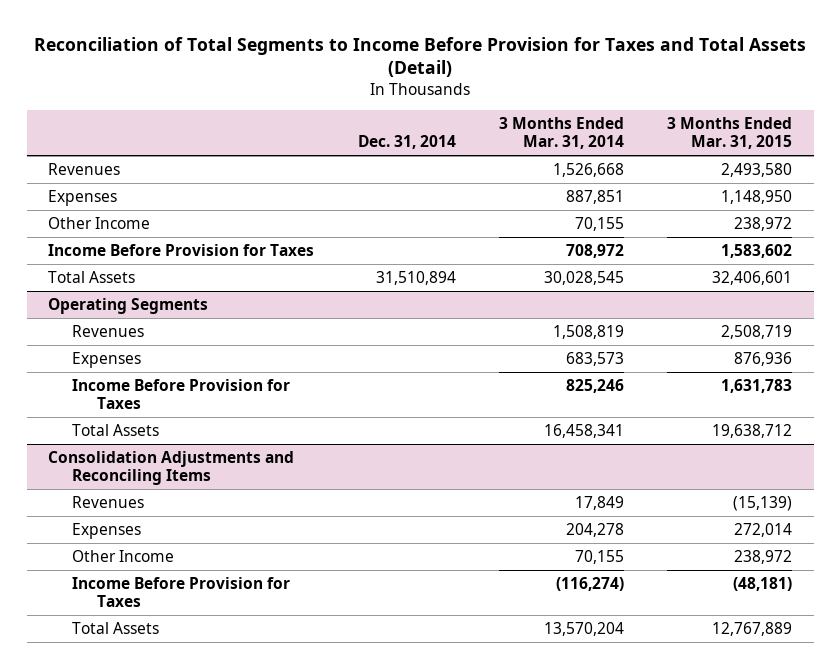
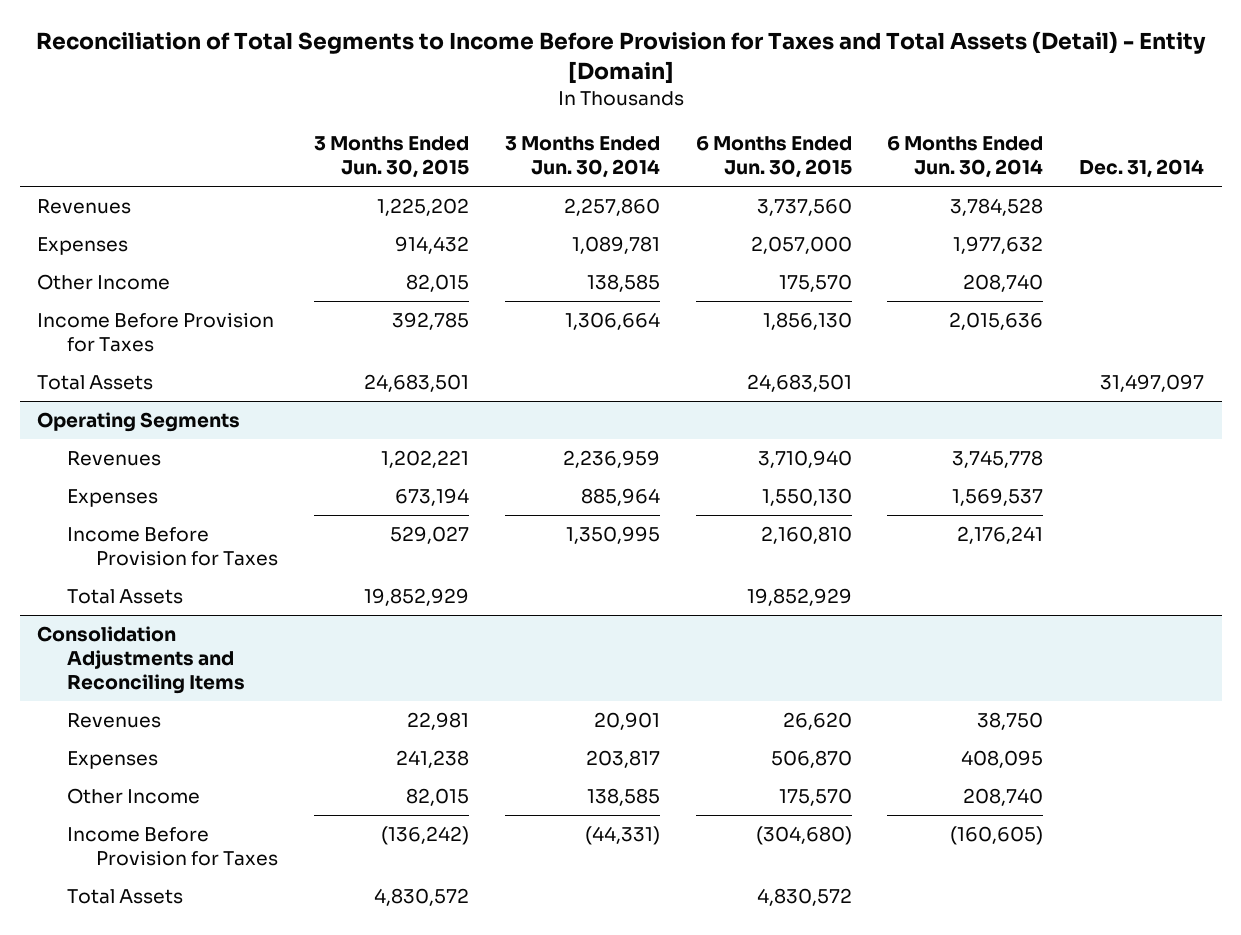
- Reconciliation of Total Segments to Income Before Provision for Taxes and Total Assets (Detail)
+ Reconciliation of Total Segments to Income Before Provision for Taxes and Total Assets (Detail) - Entity [Domain]
- | Dec. 31, 2014 | 3 Months Ended Mar. 31, 2014 | 3 Months Ended Mar. 31, 2015
+ | 3 Months Ended Jun. 30, 2015 | 3 Months Ended Jun. 30, 2014 | 6 Months Ended Jun. 30, 2015 | 6 Months Ended Jun. 30, 2014 | Dec. 31, 2014
- Total Assets | 31,510,894 | 30,028,545 | 32,406,601
+ Total Assets | 24,683,501 | | 24,683,501 | | 31,497,097

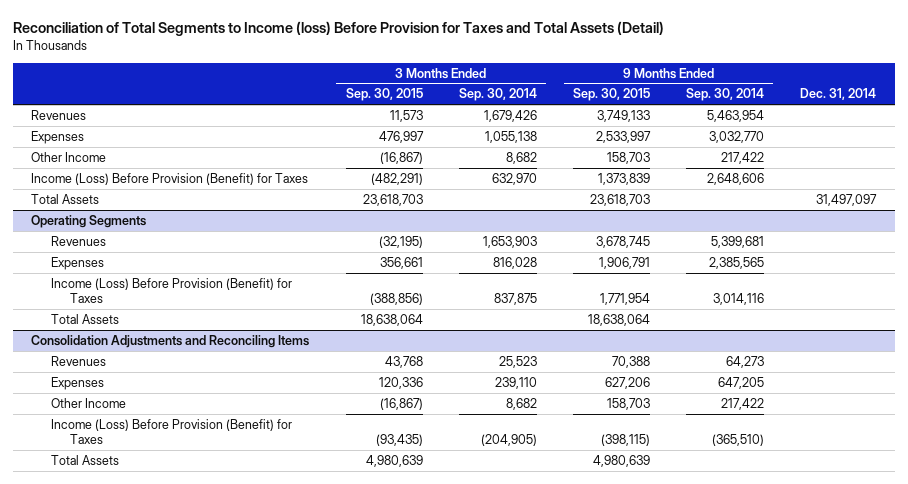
- Reconciliation of Total Segments to Income Before Provision for Taxes and Total Assets (Detail) - Entity [Domain]
+ Reconciliation of Total Segments to Income (loss) Before Provision for Taxes and Total Assets (Detail)
- | 3 Months Ended Jun. 30, 2015 | 3 Months Ended Jun. 30, 2014 | 6 Months Ended Jun. 30, 2015 | 6 Months Ended Jun. 30, 2014 | Dec. 31, 2014
+ | 3 Months Ended Sep. 30, 2015 | 3 Months Ended Sep. 30, 2014 | 9 Months Ended Sep. 30, 2015 | 9 Months Ended Sep. 30, 2014 | Dec. 31, 2014
- Income Before Provision for Taxes | 392,785 | 1,306,664 | 1,856,130 | 2,015,636 |
+ Income (Loss) Before Provision (Benefit) for Taxes | (482,291) | 632,970 | 1,373,839 | 2,648,606 |
@ Operating Segments
- Income Before Provision for Taxes | 529,027 | 1,350,995 | 2,160,810 | 2,176,241 |
+ Income (Loss) Before Provision (Benefit) for Taxes | (388,856) | 837,875 | 1,771,954 | 3,014,116 |
@ Consolidation Adjustments and Reconciling Items
- Income Before Provision for Taxes | (136,242) | (44,331) | (304,680) | (160,605) |
+ Income (Loss) Before Provision (Benefit) for Taxes | (93,435) | (204,905) | (398,115) | (365,510) |

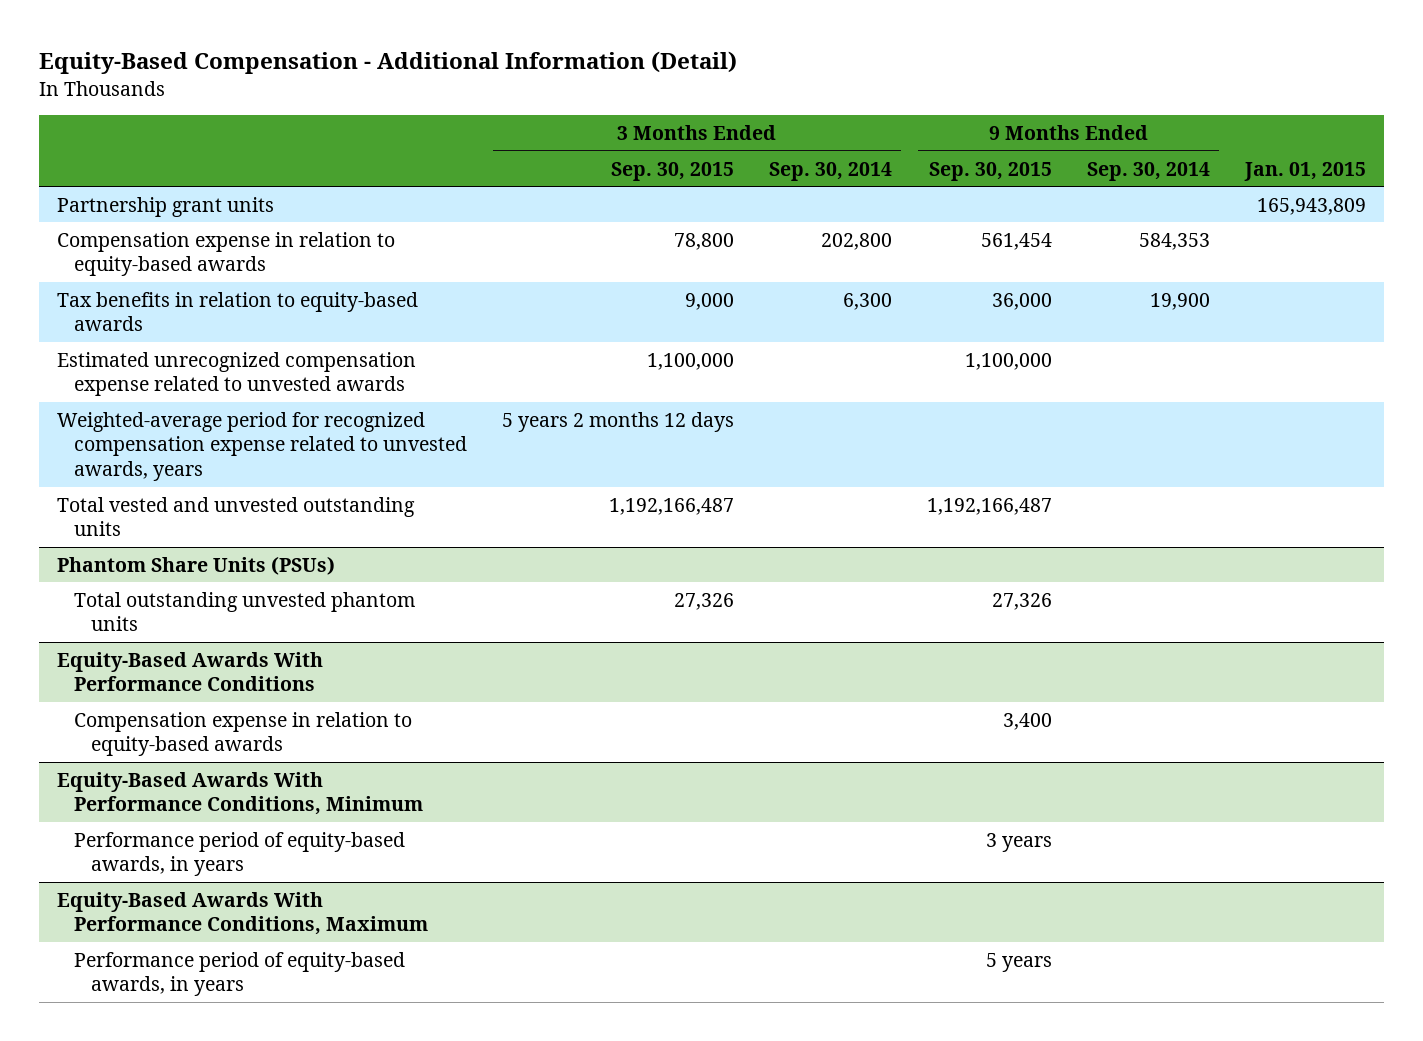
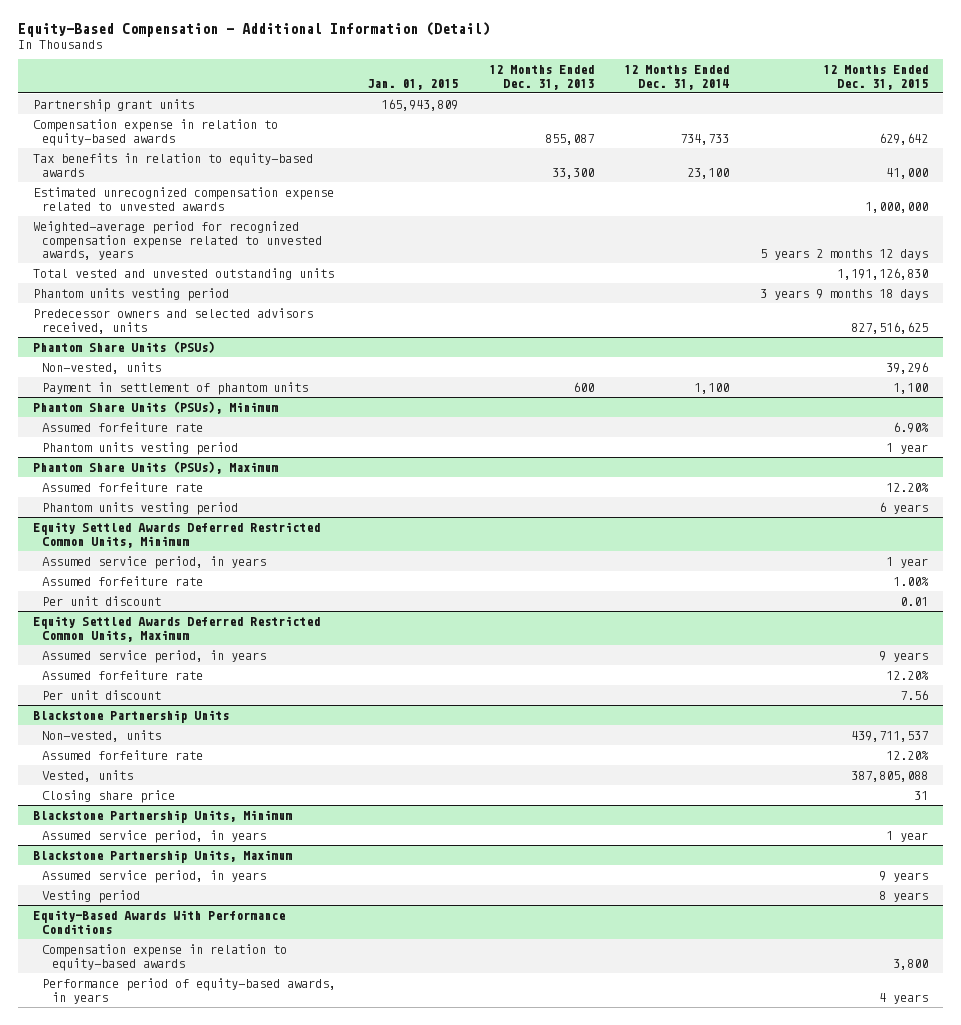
- | 3 Months Ended Sep. 30, 2015 | 3 Months Ended Sep. 30, 2014 | 9 Months Ended Sep. 30, 2015 | 9 Months Ended Sep. 30, 2014 | Jan. 01, 2015
+ | Jan. 01, 2015 | 12 Months Ended Dec. 31, 2013 | 12 Months Ended Dec. 31, 2014 | 12 Months Ended Dec. 31, 2015
+ Phantom units vesting period | | | | 3 years 9 months 18 days
+ Predecessor owners and selected advisors received, units | | | | 827,516,625
@ Phantom Share Units (PSUs)
- Total outstanding unvested phantom units | 27,326 | | 27,326 | |
+ Non-vested, units | | | | 39,296
+ Payment in settlement of phantom units | | 600 | 1,100 | 1,100
+ Phantom Share Units (PSUs), Minimum
+ Assumed forfeiture rate | | | | 6.90%
+ Phantom units vesting period | | | | 1 year
+ Phantom Share Units (PSUs), Maximum
+ Assumed forfeiture rate | | | | 12.20%
+ Phantom units vesting period | | | | 6 years
+ Equity Settled Awards Deferred Restricted Common Units, Minimum
+ Assumed service period, in years | | | | 1 year
+ Assumed forfeiture rate | | | | 1.00%
+ Per unit discount | | | | 0.01
+ Equity Settled Awards Deferred Restricted Common Units, Maximum
+ Assumed service period, in years | | | | 9 years
+ Assumed forfeiture rate | | | | 12.20%
+ Per unit discount | | | | 7.56
+ Blackstone Partnership Units
+ Non-vested, units | | | | 439,711,537
+ Assumed forfeiture rate | | | | 12.20%
+ Vested, units | | | | 387,805,088
+ Closing share price | | | | 31
+ Blackstone Partnership Units, Minimum
+ Assumed service period, in years | | | | 1 year
+ Blackstone Partnership Units, Maximum
+ Assumed service period, in years | | | | 9 years
+ Vesting period | | | | 8 years
- Equity-Based Awards With Performance Conditions, Minimum
- Performance period of equity-based awards, in years | | | 3 years | |
- Equity-Based Awards With Performance Conditions, Maximum
- Performance period of equity-based awards, in years | | | 5 years | |
@ Equity-Based Awards With Performance Conditions
+ Performance period of equity-based awards, in years | | | | 4 years

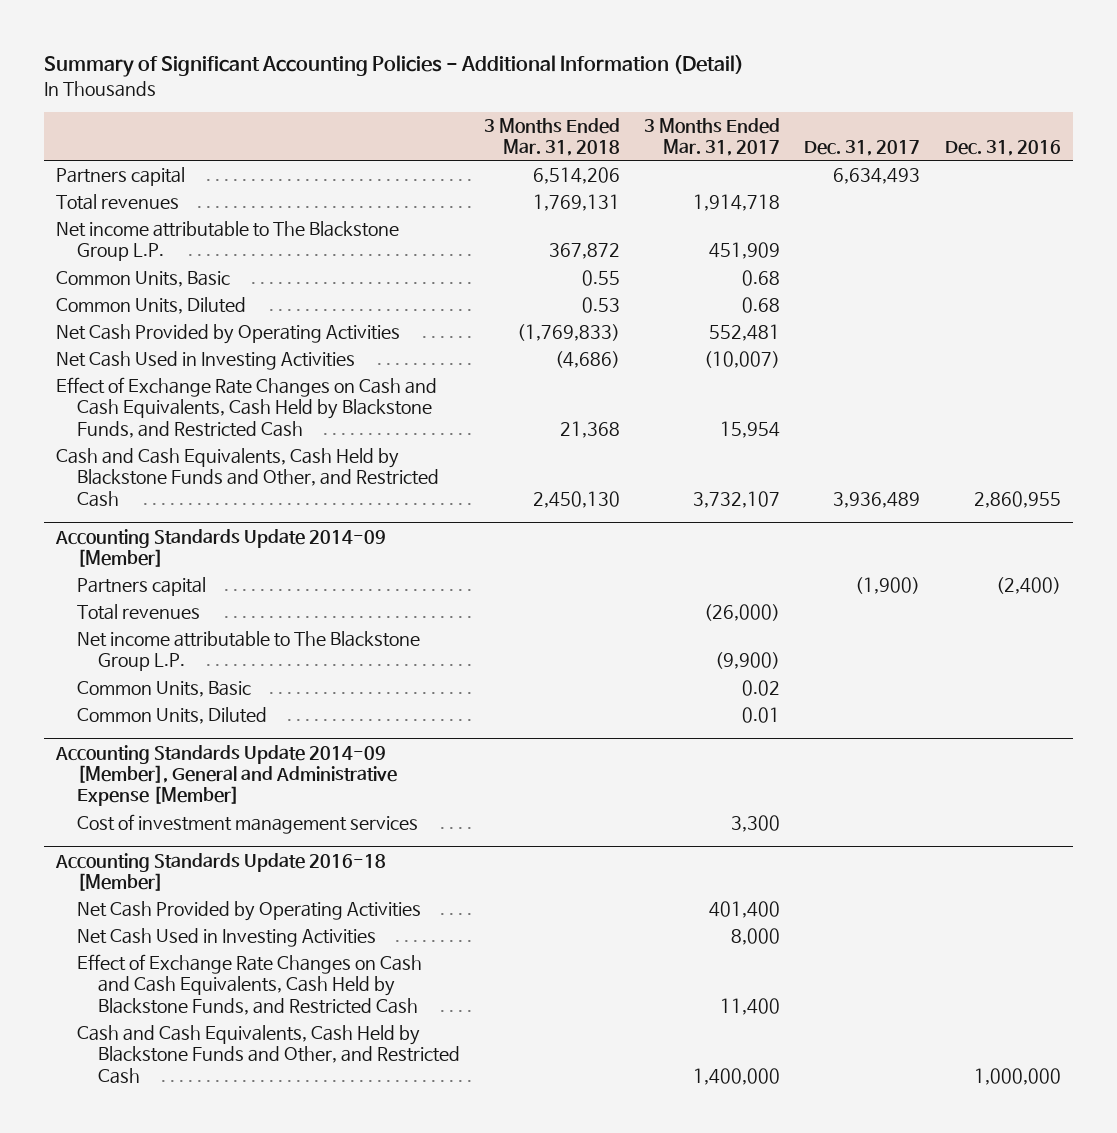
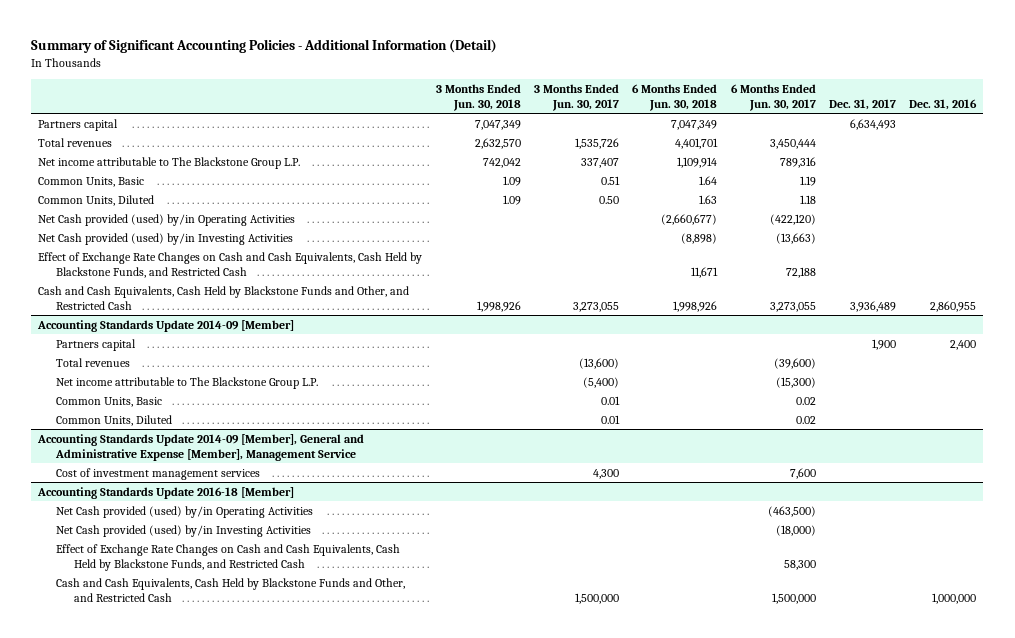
- | 3 Months Ended Mar. 31, 2018 | 3 Months Ended Mar. 31, 2017 | Dec. 31, 2017 | Dec. 31, 2016
+ | 3 Months Ended Jun. 30, 2018 | 3 Months Ended Jun. 30, 2017 | 6 Months Ended Jun. 30, 2018 | 6 Months Ended Jun. 30, 2017 | Dec. 31, 2017 | Dec. 31, 2016
- Net Cash Provided by Operating Activities | (1,769,833) | 552,481 | |
- Net Cash Used in Investing Activities | (4,686) | (10,007) | |
+ Net Cash provided (used) by/in Operating Activities | | | (2,660,677) | (422,120) | |
+ Net Cash provided (used) by/in Investing Activities | | | (8,898) | (13,663) | |
@ Accounting Standards Update 2014-09 [Member]
- Partners capital | | | (1,900) | (2,400)
+ Partners capital | | | | | 1,900 | 2,400
- Accounting Standards Update 2014-09 [Member], General and Administrative Expense [Member]
+ Accounting Standards Update 2014-09 [Member], General and Administrative Expense [Member], Management Service
@ Accounting Standards Update 2016-18 [Member]
- Net Cash Provided by Operating Activities | | 401,400 | |
- Net Cash Used in Investing Activities | | 8,000 | |
+ Net Cash provided (used) by/in Operating Activities | | | | (463,500) | |
+ Net Cash provided (used) by/in Investing Activities | | | | (18,000) | |

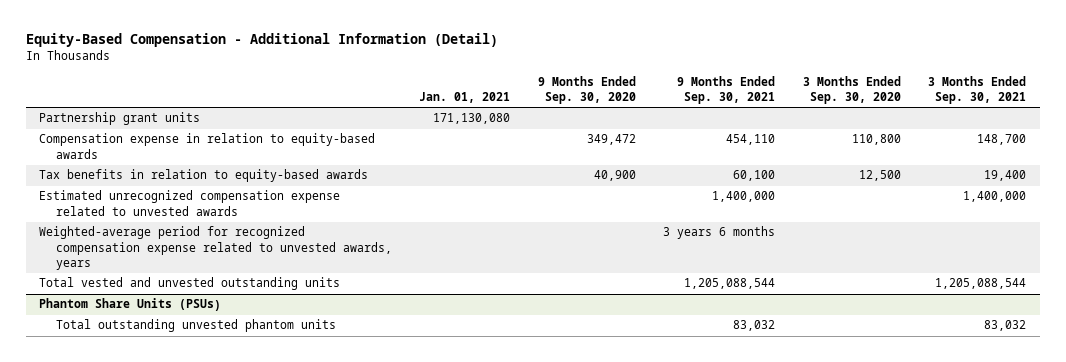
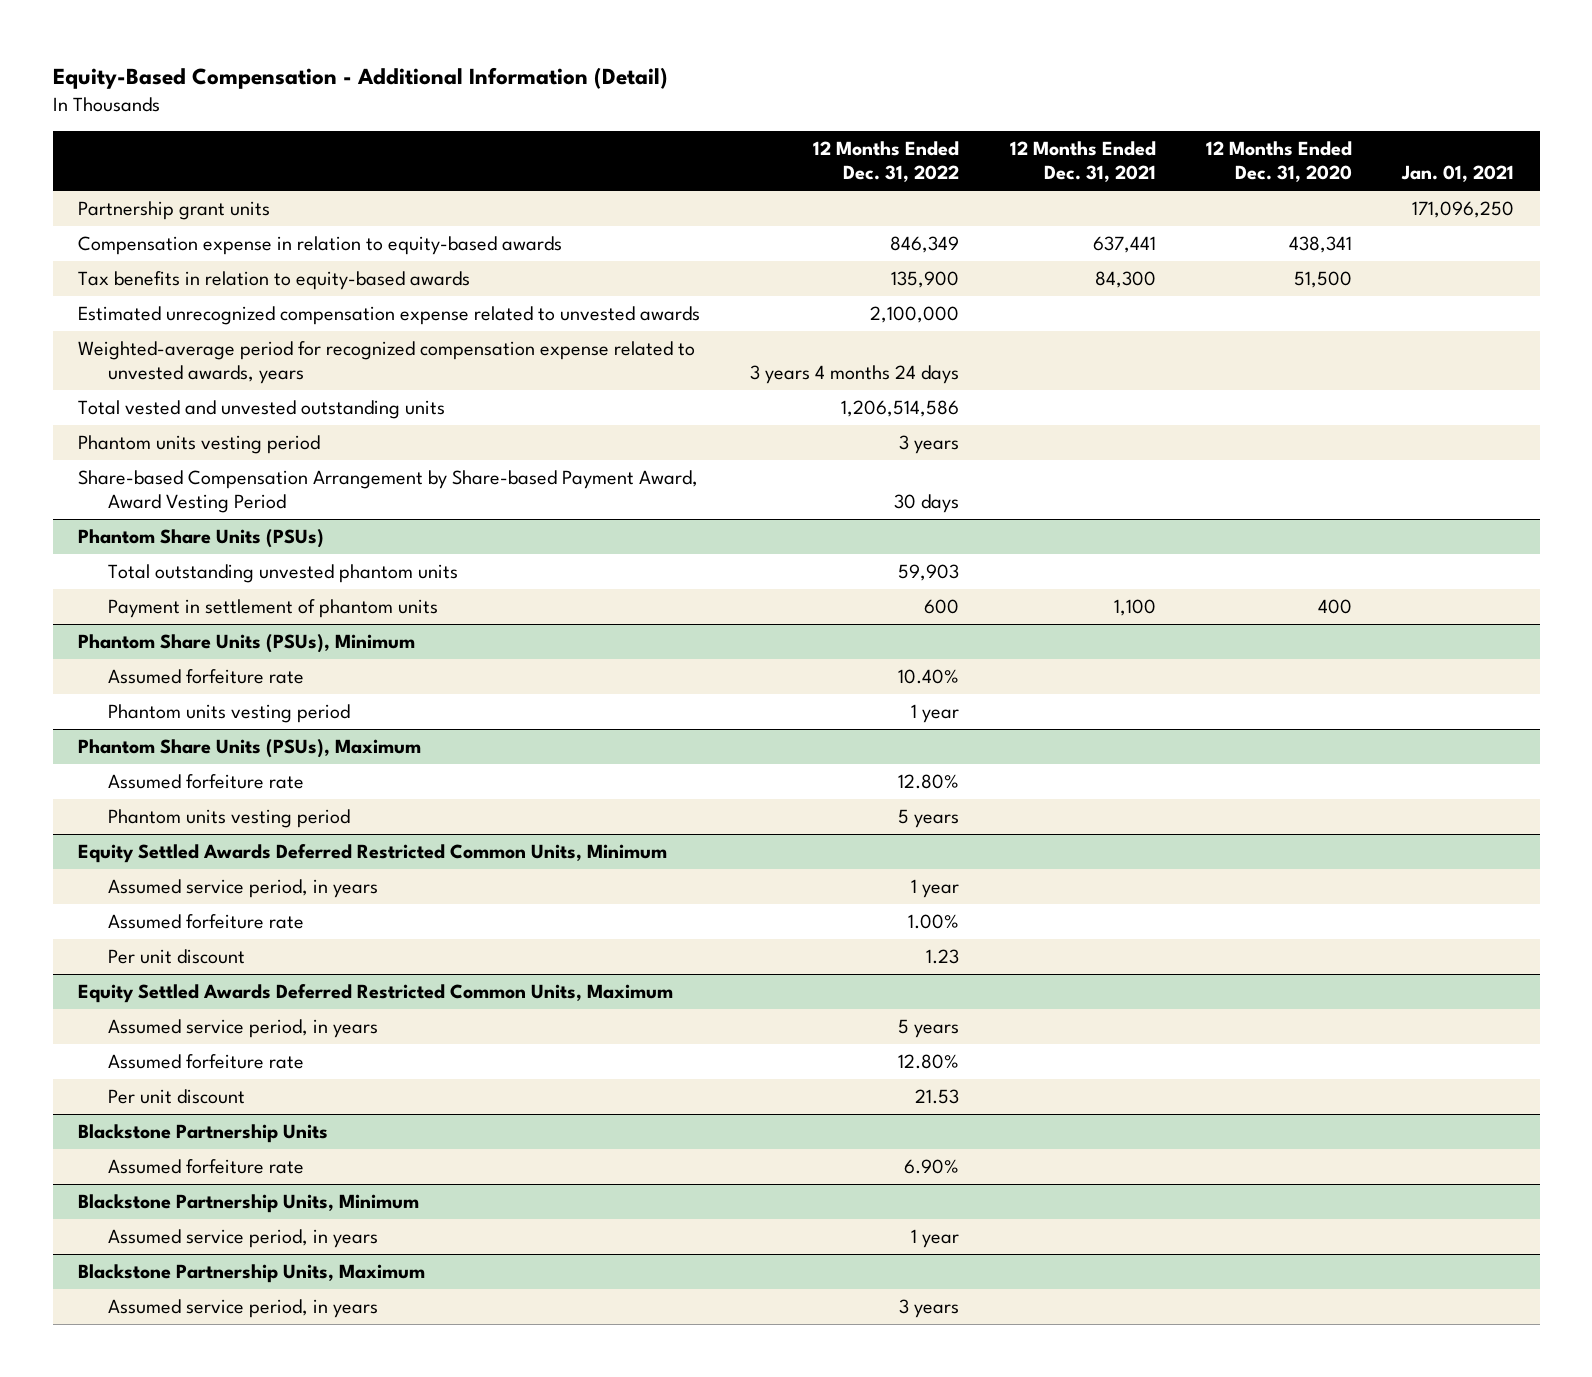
- | Jan. 01, 2021 | 9 Months Ended Sep. 30, 2020 | 9 Months Ended Sep. 30, 2021 | 3 Months Ended Sep. 30, 2020 | 3 Months Ended Sep. 30, 2021
+ | 12 Months Ended Dec. 31, 2022 | 12 Months Ended Dec. 31, 2021 | 12 Months Ended Dec. 31, 2020 | Jan. 01, 2021
- Partnership grant units | 171,130,080 | | | |
+ Partnership grant units | | | | 171,096,250
+ Phantom units vesting period | 3 years | | |
+ Share-based Compensation Arrangement by Share-based Payment Award, Award Vesting Period | 30 days | | |
@ Phantom Share Units (PSUs)
+ Payment in settlement of phantom units | 600 | 1,100 | 400 |
+ Phantom Share Units (PSUs), Minimum
+ Assumed forfeiture rate | 10.40% | | |
+ Phantom units vesting period | 1 year | | |
+ Phantom Share Units (PSUs), Maximum
+ Assumed forfeiture rate | 12.80% | | |
+ Phantom units vesting period | 5 years | | |
+ Equity Settled Awards Deferred Restricted Common Units, Minimum
+ Assumed service period, in years | 1 year | | |
+ Assumed forfeiture rate | 1.00% | | |
+ Per unit discount | 1.23 | | |
+ Equity Settled Awards Deferred Restricted Common Units, Maximum
+ Assumed service period, in years | 5 years | | |
+ Assumed forfeiture rate | 12.80% | | |
+ Per unit discount | 21.53 | | |
+ Blackstone Partnership Units
+ Assumed forfeiture rate | 6.90% | | |
+ Blackstone Partnership Units, Minimum
+ Assumed service period, in years | 1 year | | |
+ Blackstone Partnership Units, Maximum
+ Assumed service period, in years | 3 years | | |

